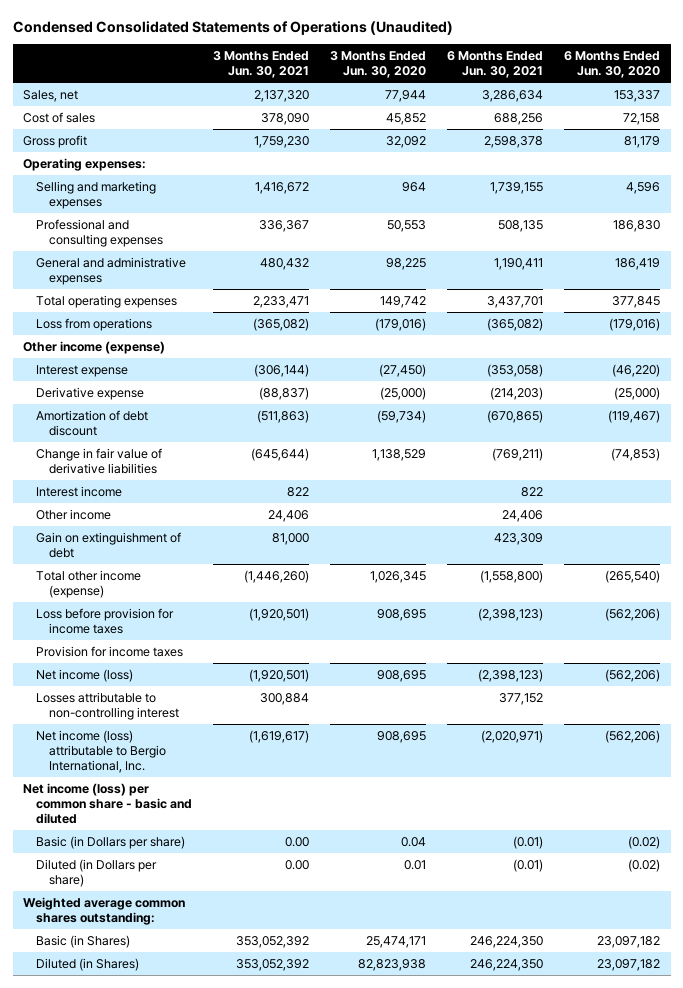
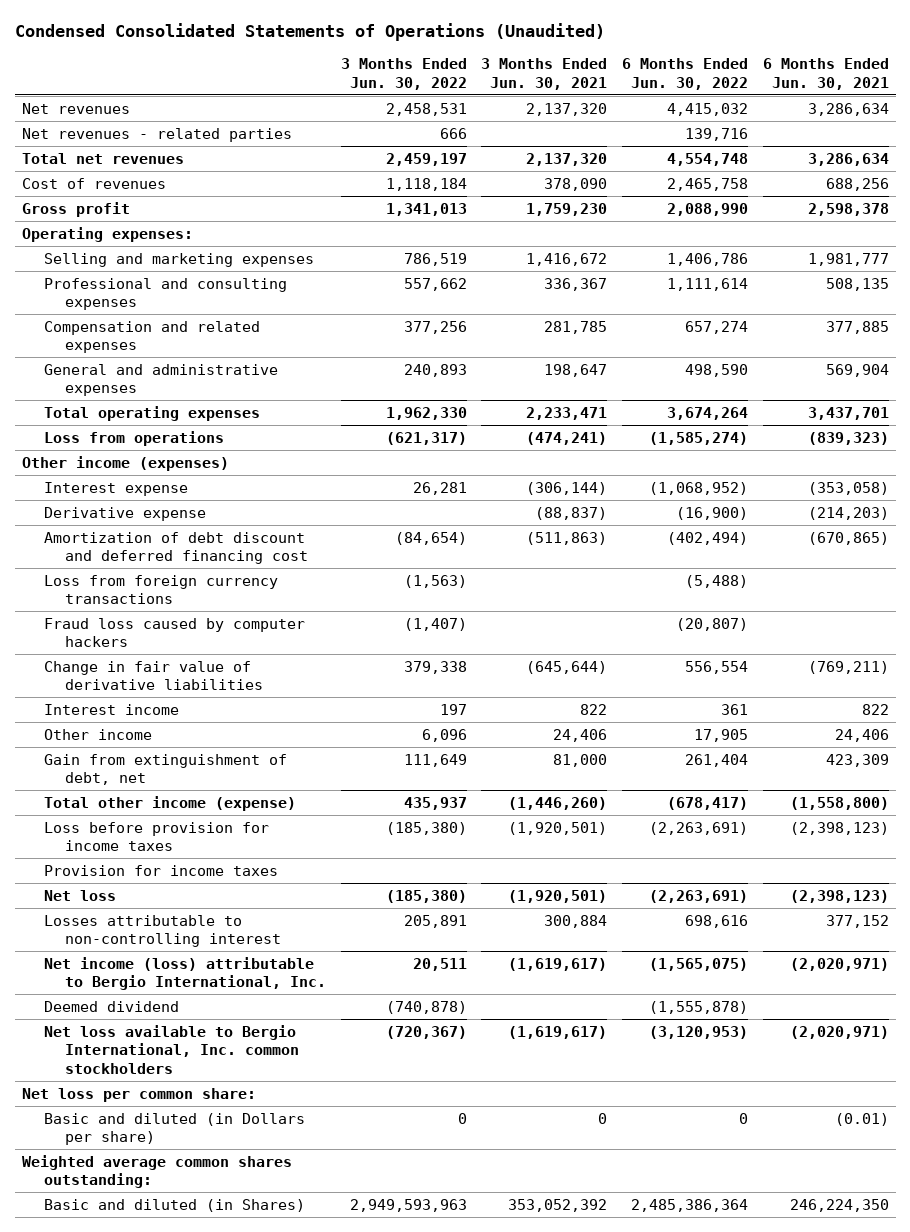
- | 3 Months Ended Jun. 30, 2021 | 3 Months Ended Jun. 30, 2020 | 6 Months Ended Jun. 30, 2021 | 6 Months Ended Jun. 30, 2020
+ | 3 Months Ended Jun. 30, 2022 | 3 Months Ended Jun. 30, 2021 | 6 Months Ended Jun. 30, 2022 | 6 Months Ended Jun. 30, 2021
- Sales, net | 2,137,320 | 77,944 | 3,286,634 | 153,337
- Cost of sales | 378,090 | 45,852 | 688,256 | 72,158
+ Net revenues | 2,458,531 | 2,137,320 | 4,415,032 | 3,286,634
+ Net revenues - related parties | 666 | | 139,716 |
+ Total net revenues | 2,459,197 | 2,137,320 | 4,554,748 | 3,286,634
+ Cost of revenues | 1,118,184 | 378,090 | 2,465,758 | 688,256
- Selling and marketing expenses | 1,416,672 | 964 | 1,739,155 | 4,596
+ Selling and marketing expenses | 786,519 | 1,416,672 | 1,406,786 | 1,981,777
- General and administrative expenses | 480,432 | 98,225 | 1,190,411 | 186,419
+ Compensation and related expenses | 377,256 | 281,785 | 657,274 | 377,885
+ General and administrative expenses | 240,893 | 198,647 | 498,590 | 569,904
- Loss from operations | (365,082) | (179,016) | (365,082) | (179,016)
- Other income (expense)
+ Loss from operations | (621,317) | (474,241) | (1,585,274) | (839,323)
+ Other income (expenses)
- Amortization of debt discount | (511,863) | (59,734) | (670,865) | (119,467)
+ Amortization of debt discount and deferred financing cost | (84,654) | (511,863) | (402,494) | (670,865)
+ Loss from foreign currency transactions | (1,563) | | (5,488) |
+ Fraud loss caused by computer hackers | (1,407) | | (20,807) |
- Gain on extinguishment of debt | 81,000 | | 423,309 |
+ Gain from extinguishment of debt, net | 111,649 | 81,000 | 261,404 | 423,309
- Net income (loss) | (1,920,501) | 908,695 | (2,398,123) | (562,206)
+ Net loss | (185,380) | (1,920,501) | (2,263,691) | (2,398,123)
- Net income (loss) per common share - basic and diluted
- Basic (in Dollars per share) | 0.00 | 0.04 | (0.01) | (0.02)
- Diluted (in Dollars per share) | 0.00 | 0.01 | (0.01) | (0.02)
+ Deemed dividend | (740,878) | | (1,555,878) |
+ Net loss available to Bergio International, Inc. common stockholders | (720,367) | (1,619,617) | (3,120,953) | (2,020,971)
+ Net loss per common share:
+ Basic and diluted (in Dollars per share) | 0 | 0 | 0 | (0.01)
- Basic (in Shares) | 353,052,392 | 25,474,171 | 246,224,350 | 23,097,182
- Diluted (in Shares) | 353,052,392 | 82,823,938 | 246,224,350 | 23,097,182
+ Basic and diluted (in Shares) | 2,949,593,963 | 353,052,392 | 2,485,386,364 | 246,224,350

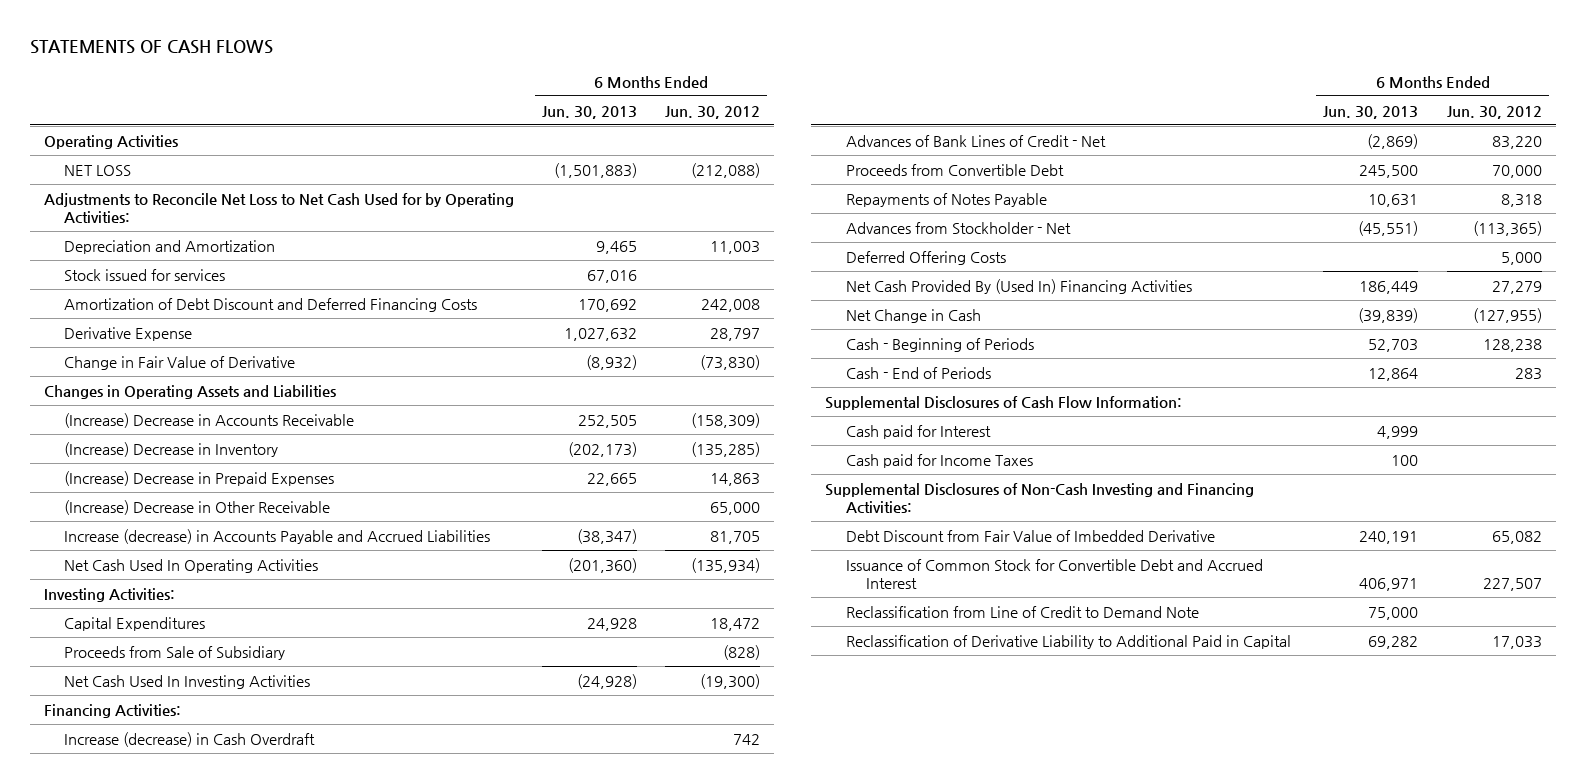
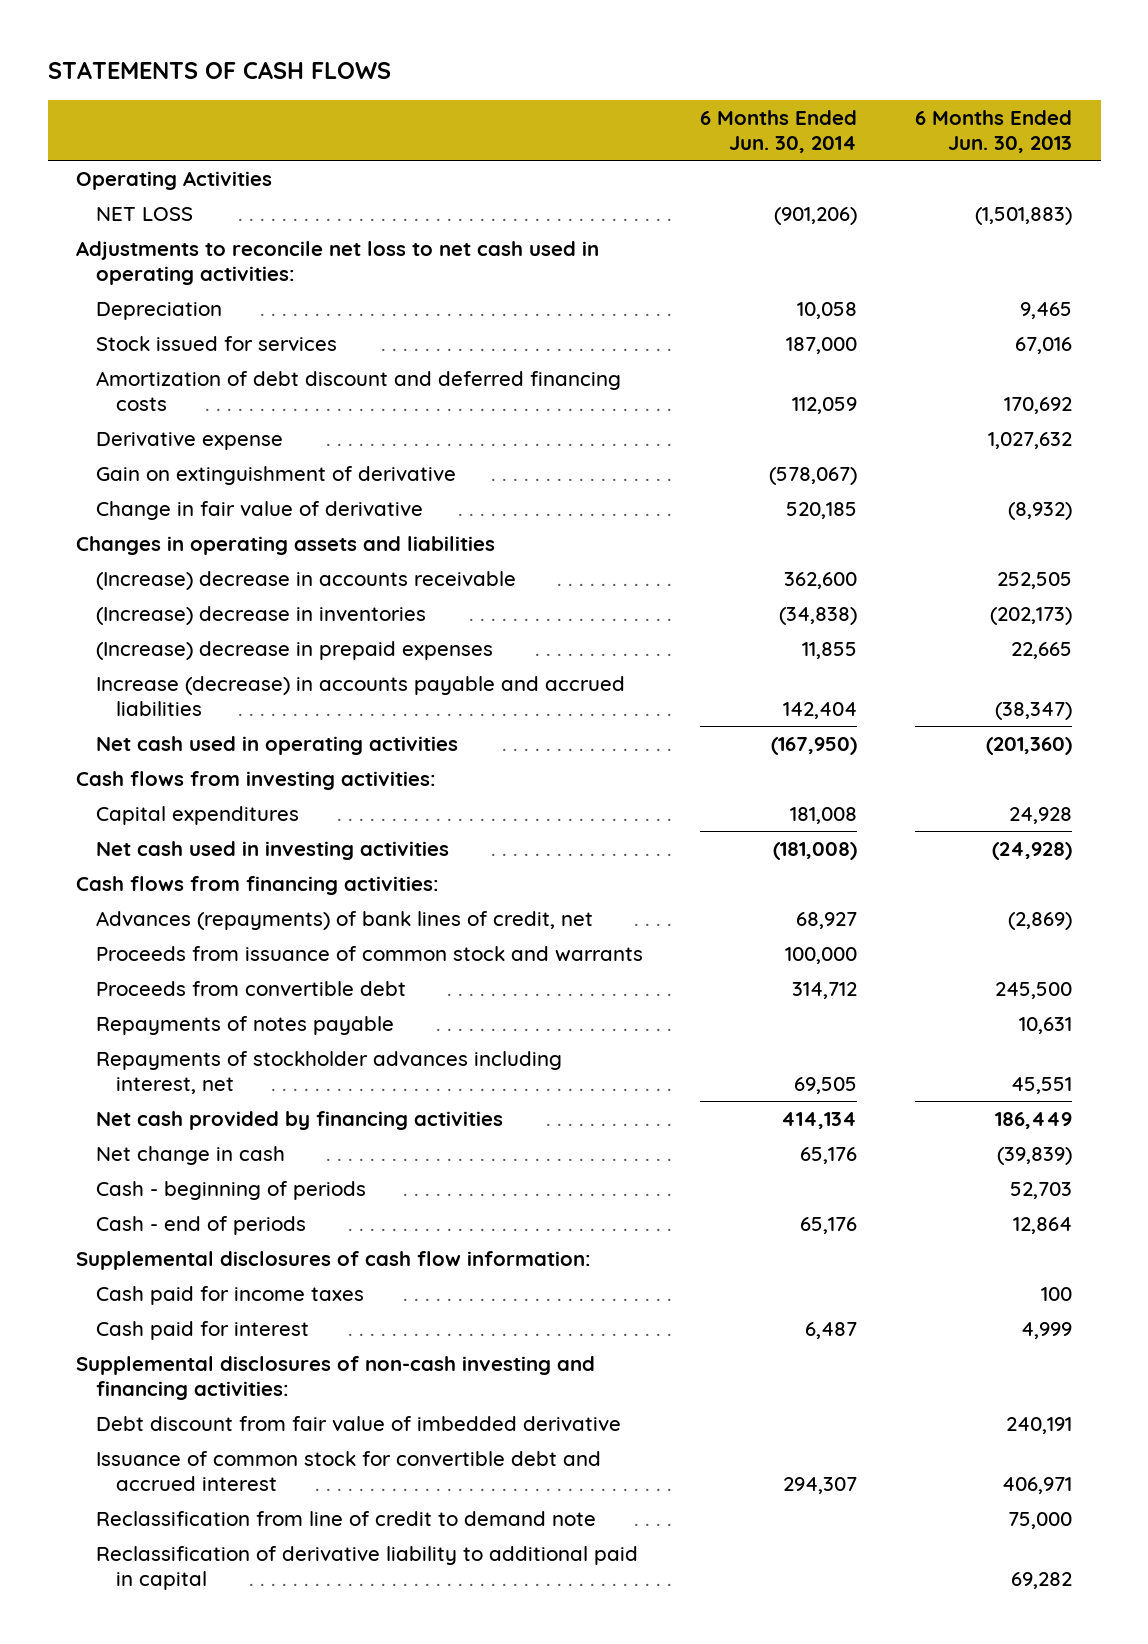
- | 6 Months Ended Jun. 30, 2013 | 6 Months Ended Jun. 30, 2012
+ | 6 Months Ended Jun. 30, 2014 | 6 Months Ended Jun. 30, 2013
- Adjustments to Reconcile Net Loss to Net Cash Used for by Operating Activities:
- Depreciation and Amortization | 9,465 | 11,003
+ Adjustments to reconcile net loss to net cash used in operating activities:
+ Depreciation | 10,058 | 9,465
- Amortization of Debt Discount and Deferred Financing Costs | 170,692 | 242,008
- Derivative Expense | 1,027,632 | 28,797
- Change in Fair Value of Derivative | (8,932) | (73,830)
- Changes in Operating Assets and Liabilities
- (Increase) Decrease in Accounts Receivable | 252,505 | (158,309)
- (Increase) Decrease in Inventory | (202,173) | (135,285)
- (Increase) Decrease in Prepaid Expenses | 22,665 | 14,863
- (Increase) Decrease in Other Receivable | | 65,000
- Increase (decrease) in Accounts Payable and Accrued Liabilities | (38,347) | 81,705
- Net Cash Used In Operating Activities | (201,360) | (135,934)
- Investing Activities:
- Capital Expenditures | 24,928 | 18,472
- Proceeds from Sale of Subsidiary | | (828)
- Net Cash Used In Investing Activities | (24,928) | (19,300)
- Financing Activities:
- Increase (decrease) in Cash Overdraft | | 742
- Advances of Bank Lines of Credit - Net | (2,869) | 83,220
- Proceeds from Convertible Debt | 245,500 | 70,000
- Repayments of Notes Payable | 10,631 | 8,318
- Advances from Stockholder - Net | (45,551) | (113,365)
- Deferred Offering Costs | | 5,000
- Net Cash Provided By (Used In) Financing Activities | 186,449 | 27,279
- Net Change in Cash | (39,839) | (127,955)
- Cash - Beginning of Periods | 52,703 | 128,238
- Cash - End of Periods | 12,864 | 283
- Supplemental Disclosures of Cash Flow Information:
- Cash paid for Interest | 4,999 |
- Cash paid for Income Taxes | 100 |
- Supplemental Disclosures of Non-Cash Investing and Financing Activities:
- Debt Discount from Fair Value of Imbedded Derivative | 240,191 | 65,082
- Issuance of Common Stock for Convertible Debt and Accrued Interest | 406,971 | 227,507
- Reclassification from Line of Credit to Demand Note | 75,000 |
- Reclassification of Derivative Liability to Additional Paid in Capital | 69,282 | 17,033
+ Amortization of debt discount and deferred financing costs | 112,059 | 170,692
+ Derivative expense | | 1,027,632
+ Gain on extinguishment of derivative | (578,067) |
+ Change in fair value of derivative | 520,185 | (8,932)
+ Changes in operating assets and liabilities
+ (Increase) decrease in accounts receivable | 362,600 | 252,505
+ (Increase) decrease in inventories | (34,838) | (202,173)
+ (Increase) decrease in prepaid expenses | 11,855 | 22,665
+ Increase (decrease) in accounts payable and accrued liabilities | 142,404 | (38,347)
+ Net cash used in operating activities | (167,950) | (201,360)
+ Cash flows from investing activities:
+ Capital expenditures | 181,008 | 24,928
+ Net cash used in investing activities | (181,008) | (24,928)
+ Cash flows from financing activities:
+ Advances (repayments) of bank lines of credit, net | 68,927 | (2,869)
+ Proceeds from issuance of common stock and warrants | 100,000 |
+ Proceeds from convertible debt | 314,712 | 245,500
+ Repayments of notes payable | | 10,631
+ Repayments of stockholder advances including interest, net | 69,505 | 45,551
+ Net cash provided by financing activities | 414,134 | 186,449
+ Net change in cash | 65,176 | (39,839)
+ Cash - beginning of periods | | 52,703
+ Cash - end of periods | 65,176 | 12,864
+ Supplemental disclosures of cash flow information:
+ Cash paid for income taxes | | 100
+ Cash paid for interest | 6,487 | 4,999
+ Supplemental disclosures of non-cash investing and financing activities:
+ Debt discount from fair value of imbedded derivative | | 240,191
+ Issuance of common stock for convertible debt and accrued interest | 294,307 | 406,971
+ Reclassification from line of credit to demand note | | 75,000
+ Reclassification of derivative liability to additional paid in capital | | 69,282

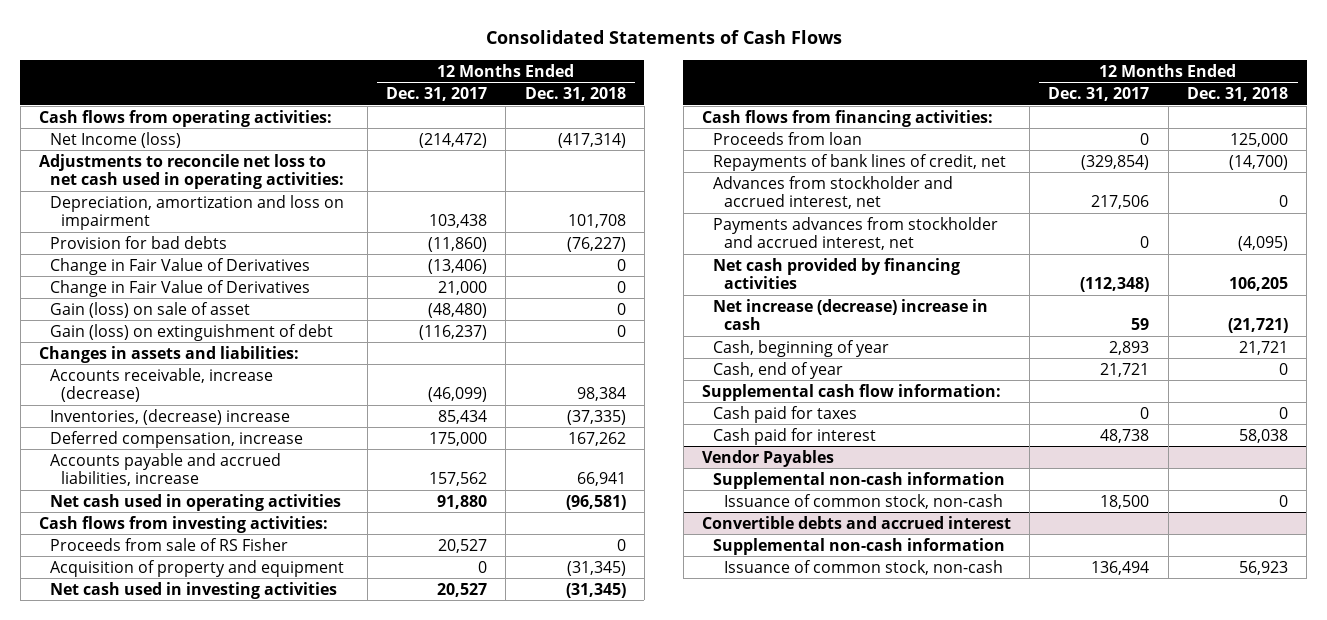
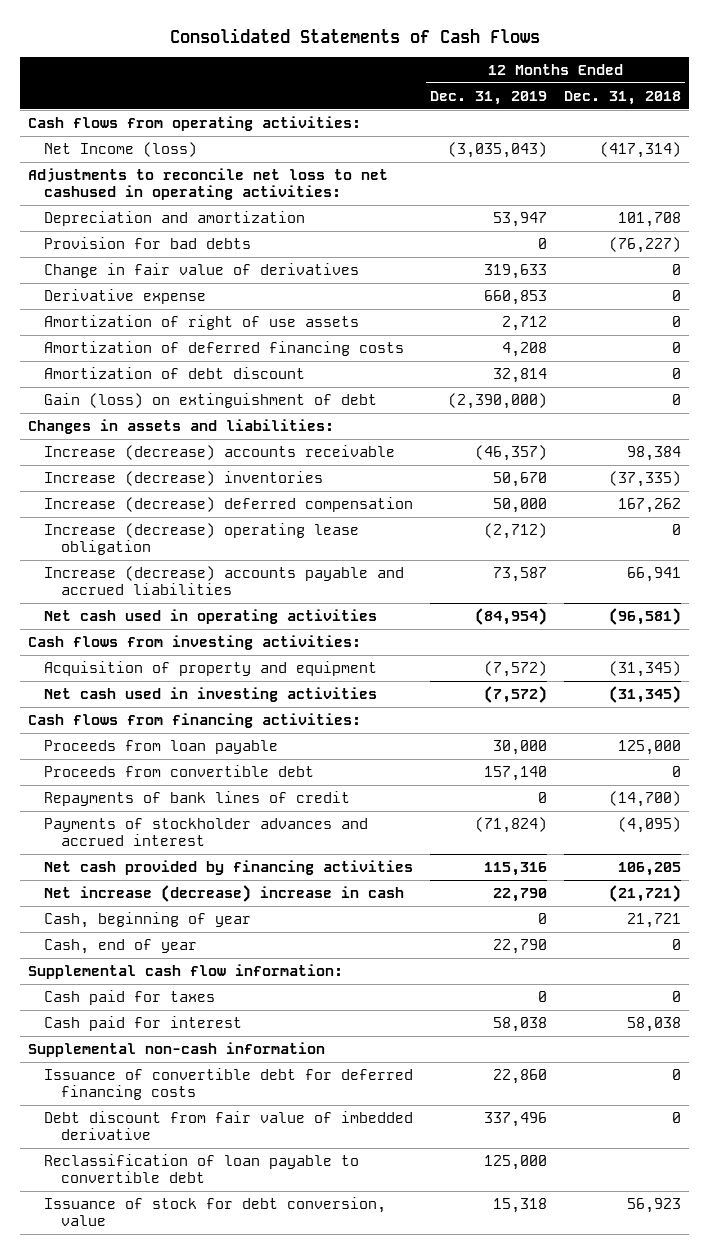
- | 12 Months Ended Dec. 31, 2017 | 12 Months Ended Dec. 31, 2018
+ | 12 Months Ended Dec. 31, 2019 | 12 Months Ended Dec. 31, 2018
- Adjustments to reconcile net loss to net cash used in operating activities:
- Depreciation, amortization and loss on impairment | 103,438 | 101,708
+ Adjustments to reconcile net loss to net cashused in operating activities:
+ Depreciation and amortization | 53,947 | 101,708
- Change in Fair Value of Derivatives | (13,406) | 0
- Change in Fair Value of Derivatives | 21,000 | 0
- Gain (loss) on sale of asset | (48,480) | 0
+ Change in fair value of derivatives | 319,633 | 0
+ Derivative expense | 660,853 | 0
+ Amortization of right of use assets | 2,712 | 0
+ Amortization of deferred financing costs | 4,208 | 0
+ Amortization of debt discount | 32,814 | 0
- Accounts receivable, increase (decrease) | (46,099) | 98,384
- Inventories, (decrease) increase | 85,434 | (37,335)
- Deferred compensation, increase | 175,000 | 167,262
- Accounts payable and accrued liabilities, increase | 157,562 | 66,941
+ Increase (decrease) accounts receivable | (46,357) | 98,384
+ Increase (decrease) inventories | 50,670 | (37,335)
+ Increase (decrease) deferred compensation | 50,000 | 167,262
+ Increase (decrease) operating lease obligation | (2,712) | 0
+ Increase (decrease) accounts payable and accrued liabilities | 73,587 | 66,941
- Proceeds from sale of RS Fisher | 20,527 | 0
- Proceeds from loan | 0 | 125,000
- Repayments of bank lines of credit, net | (329,854) | (14,700)
- Advances from stockholder and accrued interest, net | 217,506 | 0
- Payments advances from stockholder and accrued interest, net | 0 | (4,095)
+ Proceeds from loan payable | 30,000 | 125,000
+ Proceeds from convertible debt | 157,140 | 0
+ Repayments of bank lines of credit | 0 | (14,700)
+ Payments of stockholder advances and accrued interest | (71,824) | (4,095)
- Vendor Payables
- Issuance of common stock, non-cash | 18,500 | 0
- Convertible debts and accrued interest
- Supplemental non-cash information
- Issuance of common stock, non-cash | 136,494 | 56,923
+ Issuance of convertible debt for deferred financing costs | 22,860 | 0
+ Debt discount from fair value of imbedded derivative | 337,496 | 0
+ Reclassification of loan payable to convertible debt | 125,000 |
+ Issuance of stock for debt conversion, value | 15,318 | 56,923

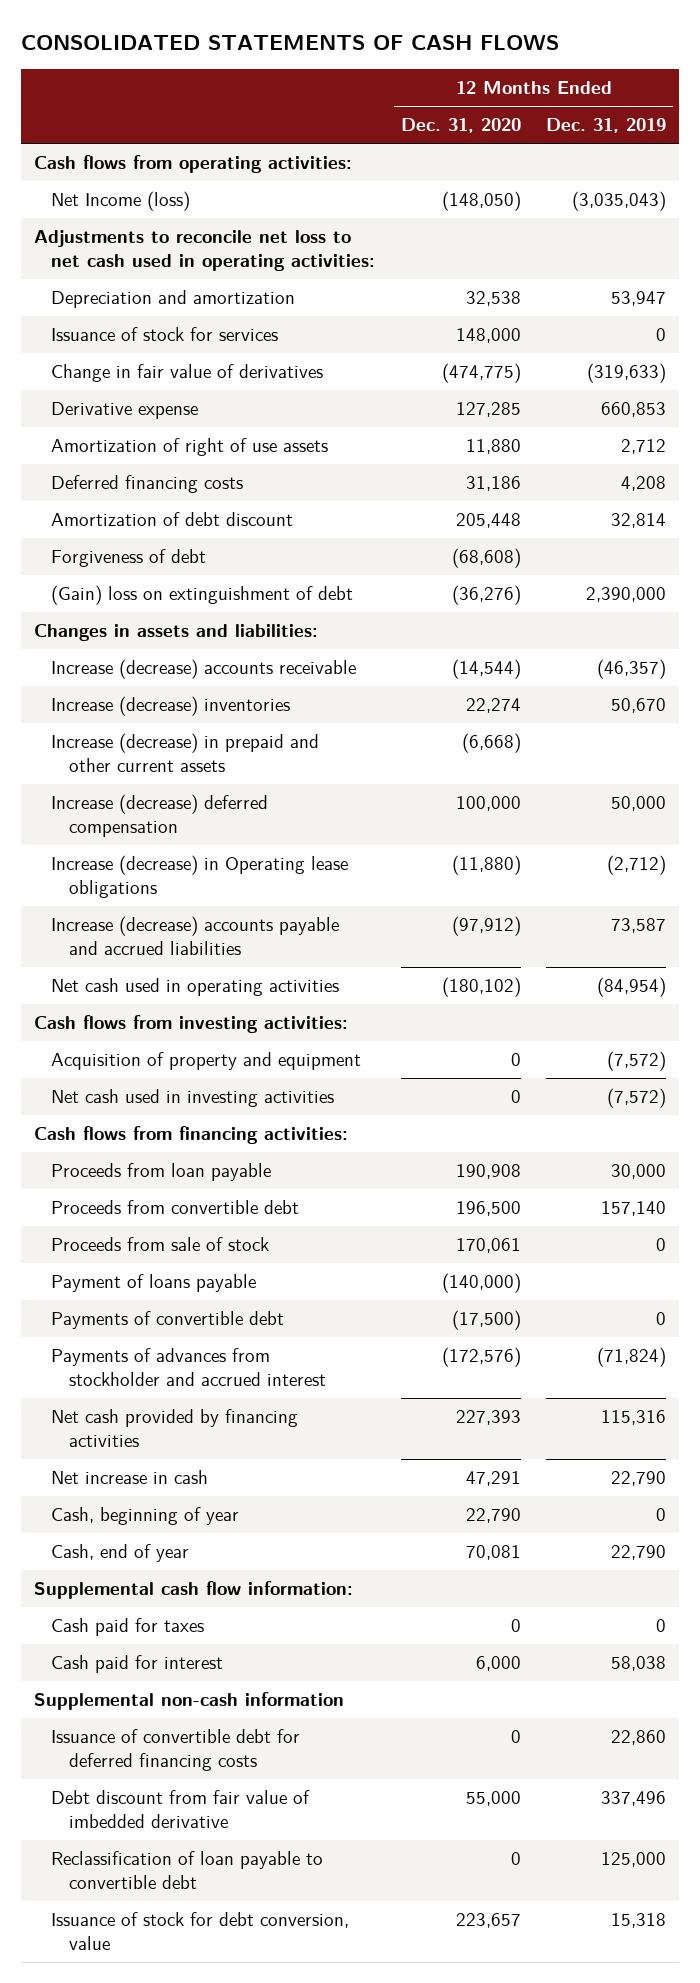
- Consolidated Statements of Cash Flows
+ CONSOLIDATED STATEMENTS OF CASH FLOWS
- | 12 Months Ended Dec. 31, 2019 | 12 Months Ended Dec. 31, 2018
+ | 12 Months Ended Dec. 31, 2020 | 12 Months Ended Dec. 31, 2019
- Adjustments to reconcile net loss to net cashused in operating activities:
+ Adjustments to reconcile net loss to net cash used in operating activities:
- Provision for bad debts | 0 | (76,227)
- Change in fair value of derivatives | 319,633 | 0
+ Issuance of stock for services | 148,000 | 0
+ Change in fair value of derivatives | (474,775) | (319,633)
- Amortization of deferred financing costs | 4,208 | 0
+ Deferred financing costs | 31,186 | 4,208
- Gain (loss) on extinguishment of debt | (2,390,000) | 0
+ Forgiveness of debt | (68,608) |
+ (Gain) loss on extinguishment of debt | (36,276) | 2,390,000
+ Increase (decrease) in prepaid and other current assets | (6,668) |
- Increase (decrease) operating lease obligation | (2,712) | 0
+ Increase (decrease) in Operating lease obligations | (11,880) | (2,712)
- Repayments of bank lines of credit | 0 | (14,700)
- Payments of stockholder advances and accrued interest | (71,824) | (4,095)
+ Proceeds from sale of stock | 170,061 | 0
+ Payment of loans payable | (140,000) |
+ Payments of convertible debt | (17,500) | 0
+ Payments of advances from stockholder and accrued interest | (172,576) | (71,824)
- Net increase (decrease) increase in cash | 22,790 | (21,721)
+ Net increase in cash | 47,291 | 22,790

